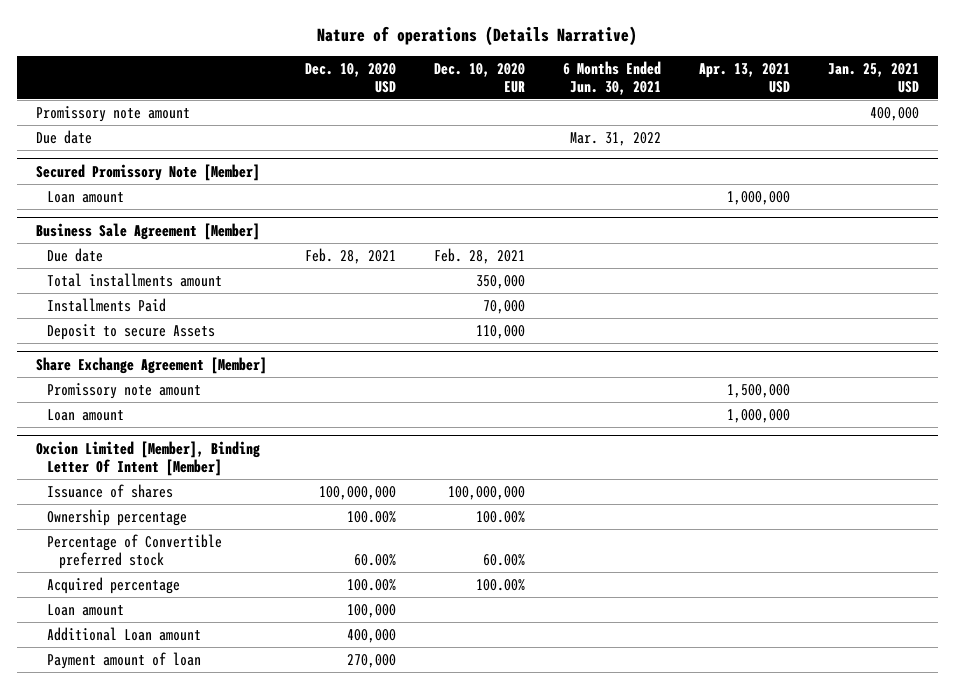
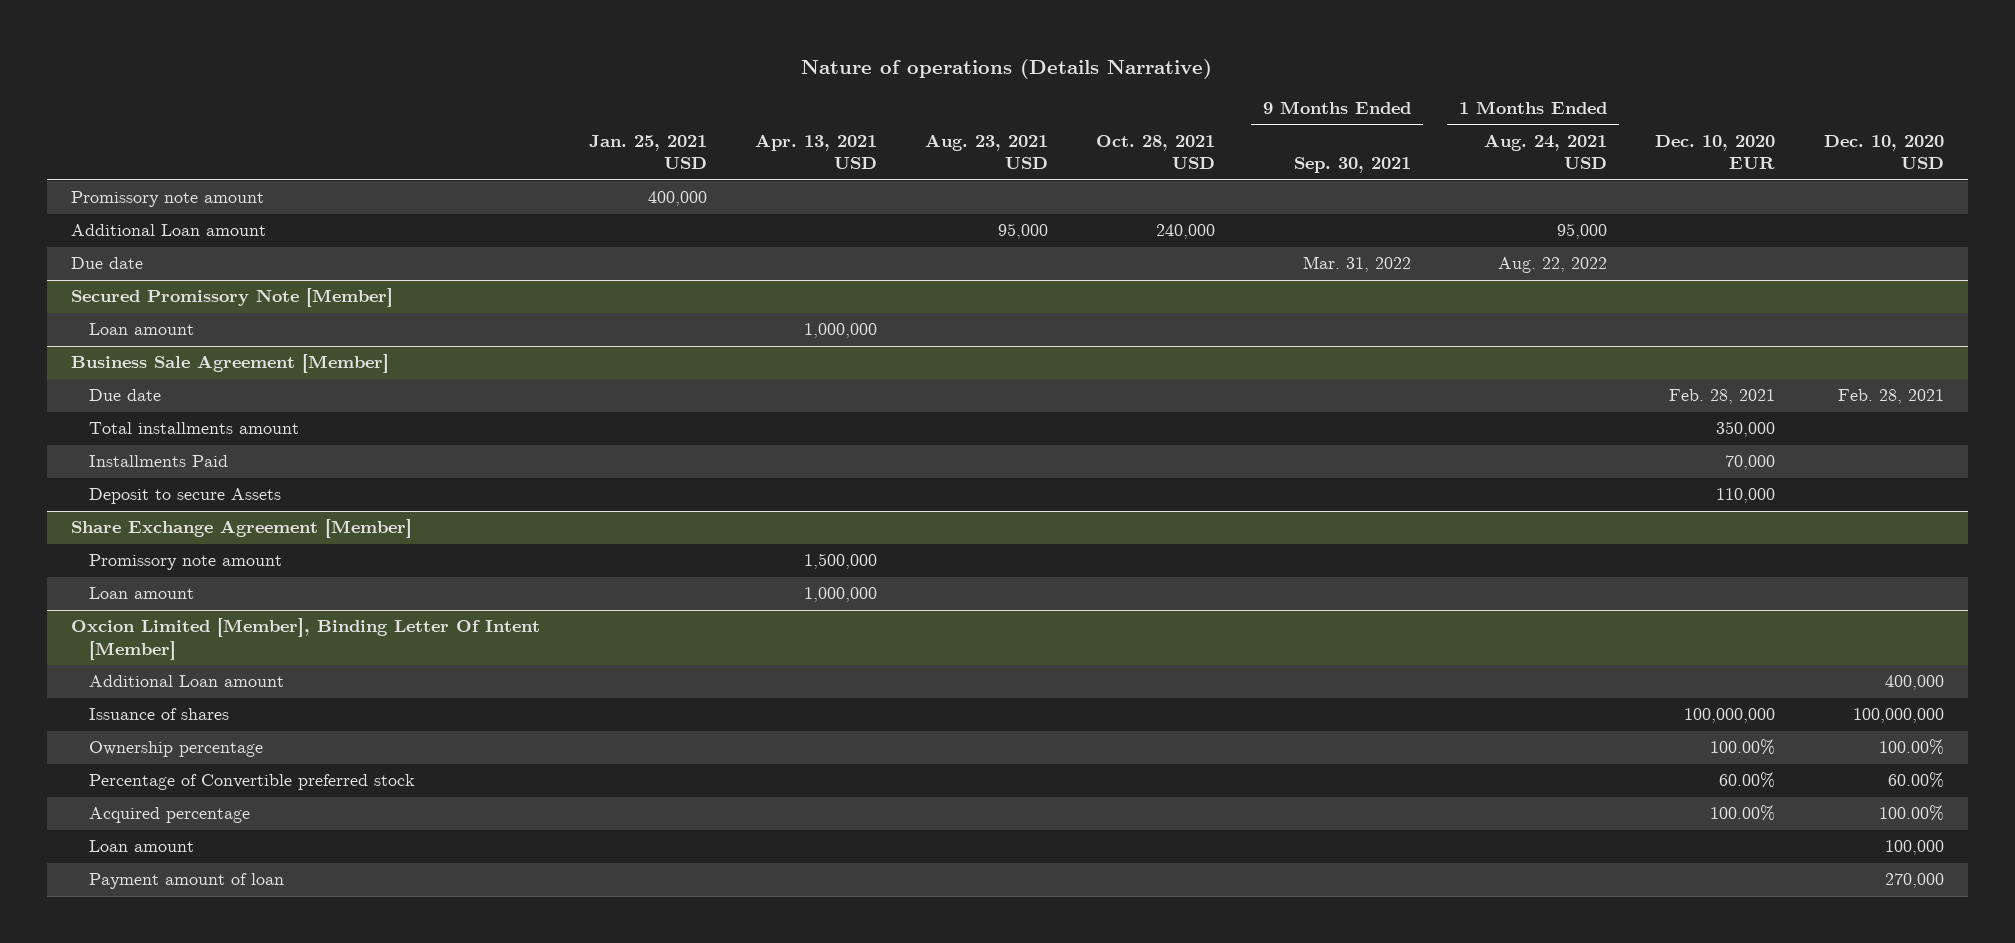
- | Dec. 10, 2020 USD | Dec. 10, 2020 EUR | 6 Months Ended Jun. 30, 2021 | Apr. 13, 2021 USD | Jan. 25, 2021 USD
+ | Jan. 25, 2021 USD | Apr. 13, 2021 USD | Aug. 23, 2021 USD | Oct. 28, 2021 USD | 9 Months Ended Sep. 30, 2021 | 1 Months Ended Aug. 24, 2021 USD | Dec. 10, 2020 EUR | Dec. 10, 2020 USD
+ Additional Loan amount | | | 95,000 | 240,000 | | 95,000 | |
@ Oxcion Limited [Member], Binding Letter Of Intent [Member]
moved up: Additional Loan amount | | | | | | | | 400,000

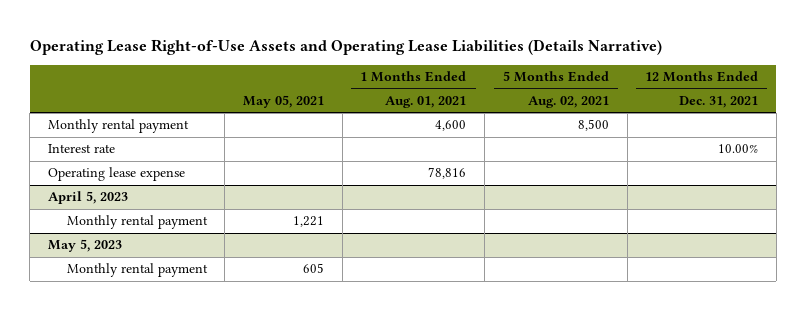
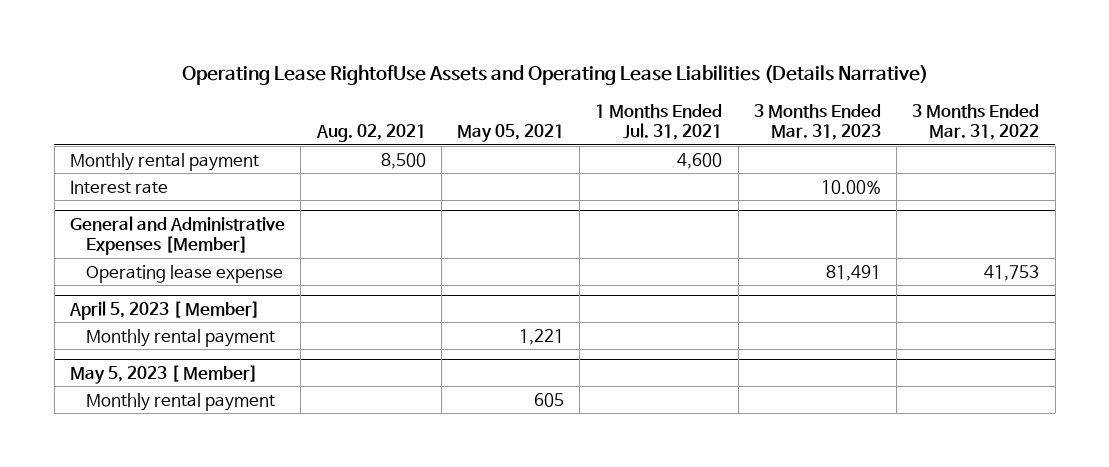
- Operating Lease Right-of-Use Assets and Operating Lease Liabilities (Details Narrative)
+ Operating Lease RightofUse Assets and Operating Lease Liabilities (Details Narrative)
- | May 05, 2021 | 1 Months Ended Aug. 01, 2021 | 5 Months Ended Aug. 02, 2021 | 12 Months Ended Dec. 31, 2021
+ | Aug. 02, 2021 | May 05, 2021 | 1 Months Ended Jul. 31, 2021 | 3 Months Ended Mar. 31, 2023 | 3 Months Ended Mar. 31, 2022
- Operating lease expense | | 78,816 | |
- April 5, 2023
+ General and Administrative Expenses [Member]
+ Operating lease expense | | | | 81,491 | 41,753
+ April 5, 2023 [ Member]
- May 5, 2023
+ May 5, 2023 [ Member]

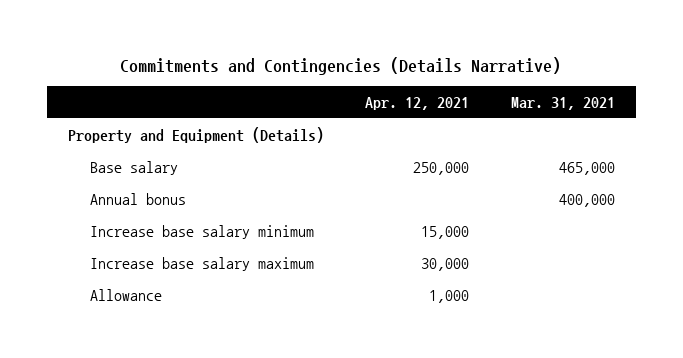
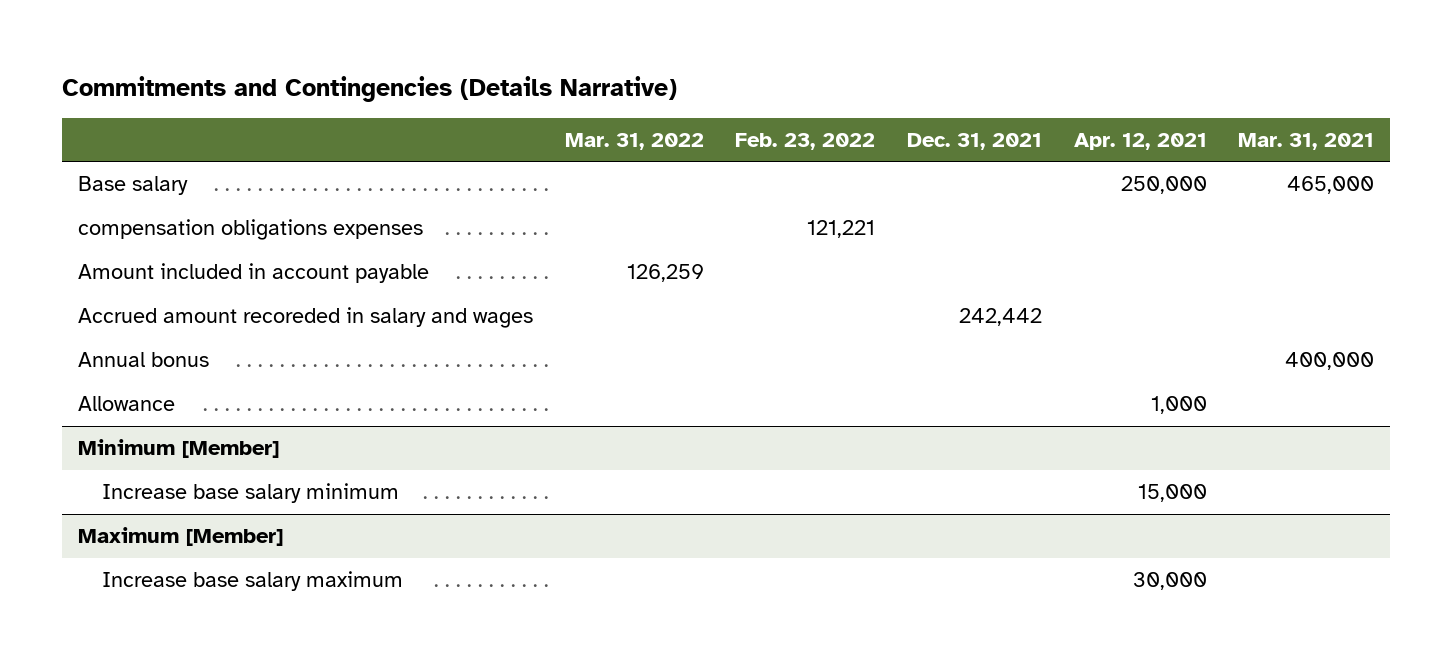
- | Apr. 12, 2021 | Mar. 31, 2021
+ | Mar. 31, 2022 | Feb. 23, 2022 | Dec. 31, 2021 | Apr. 12, 2021 | Mar. 31, 2021
- Property and Equipment (Details)
+ compensation obligations expenses | | 121,221 | | |
+ Amount included in account payable | 126,259 | | | |
+ Accrued amount recoreded in salary and wages | | | 242,442 | |
- Increase base salary minimum | 15,000 |
- Increase base salary maximum | 30,000 |
+ Minimum [Member]
+ Increase base salary minimum | | | | 15,000 |
+ Maximum [Member]
+ Increase base salary maximum | | | | 30,000 |

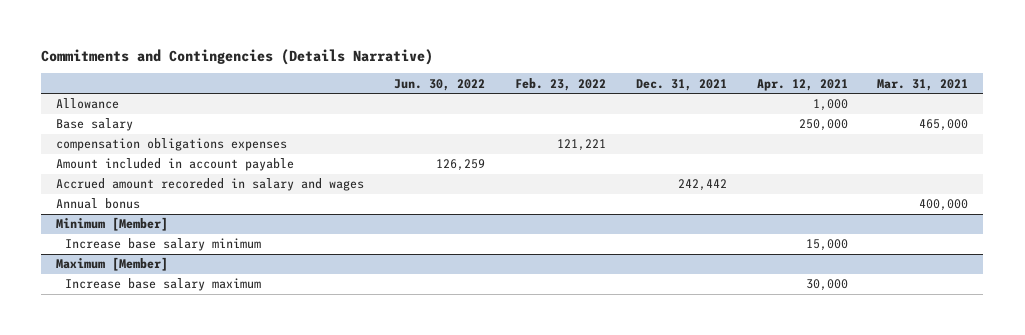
- | Mar. 31, 2022 | Feb. 23, 2022 | Dec. 31, 2021 | Apr. 12, 2021 | Mar. 31, 2021
+ | Jun. 30, 2022 | Feb. 23, 2022 | Dec. 31, 2021 | Apr. 12, 2021 | Mar. 31, 2021
moved up: Allowance | | | | 1,000 |

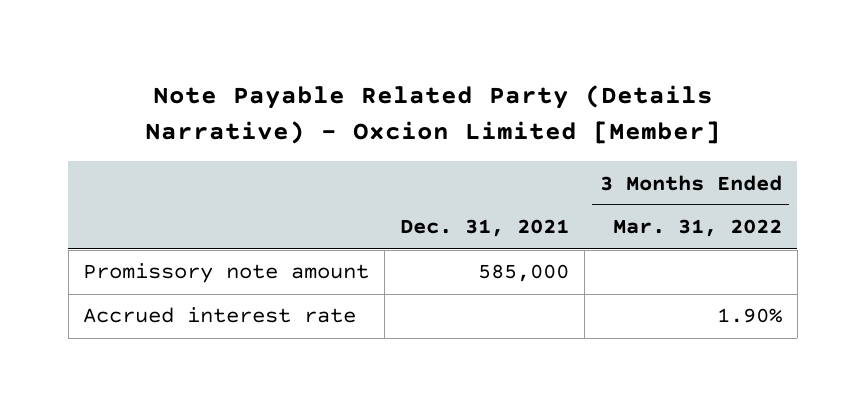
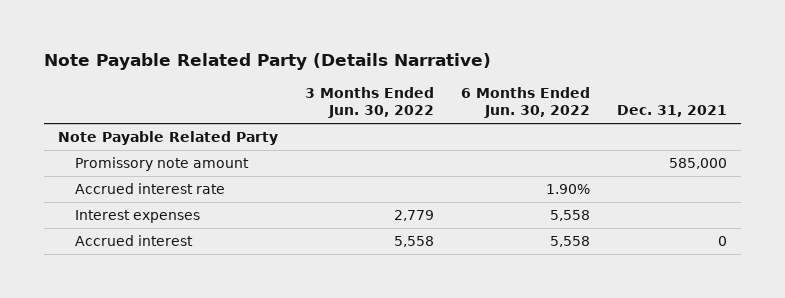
- Note Payable Related Party (Details Narrative) - Oxcion Limited [Member]
+ Note Payable Related Party (Details Narrative)
- | Dec. 31, 2021 | 3 Months Ended Mar. 31, 2022
+ | 3 Months Ended Jun. 30, 2022 | 6 Months Ended Jun. 30, 2022 | Dec. 31, 2021
+ Note Payable Related Party
+ Interest expenses | 2,779 | 5,558 |
+ Accrued interest | 5,558 | 5,558 | 0

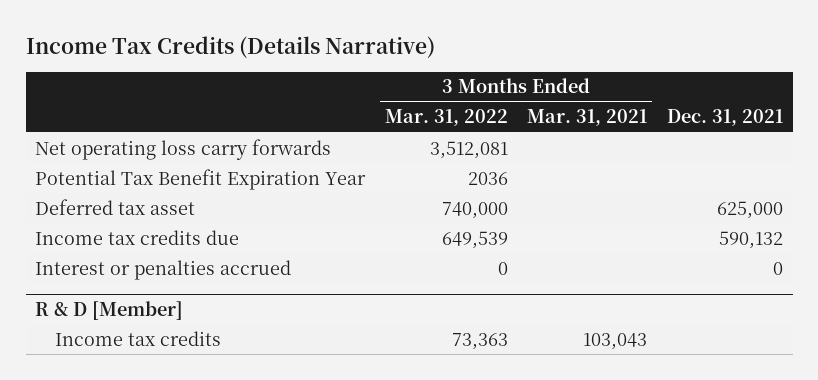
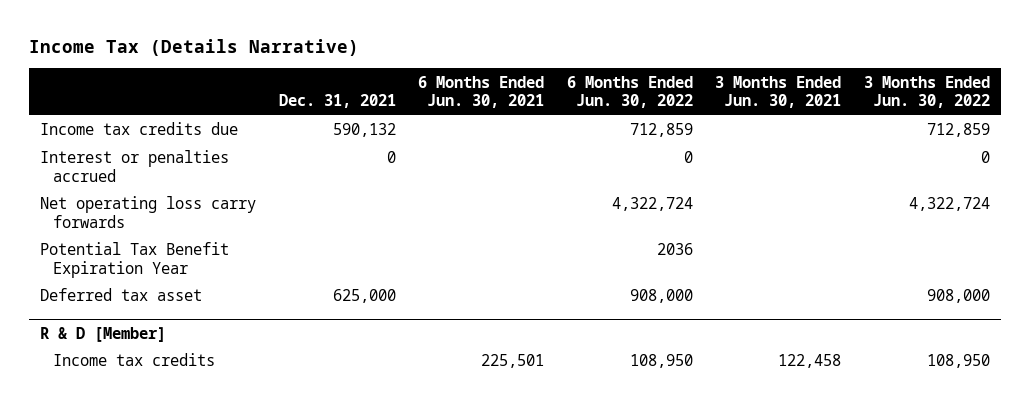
- Income Tax Credits (Details Narrative)
+ Income Tax (Details Narrative)
- | 3 Months Ended Mar. 31, 2022 | 3 Months Ended Mar. 31, 2021 | Dec. 31, 2021
+ | Dec. 31, 2021 | 6 Months Ended Jun. 30, 2021 | 6 Months Ended Jun. 30, 2022 | 3 Months Ended Jun. 30, 2021 | 3 Months Ended Jun. 30, 2022
moved up: Income tax credits due | 590,132 | | 712,859 | | 712,859
moved up: Interest or penalties accrued | 0 | | 0 | | 0

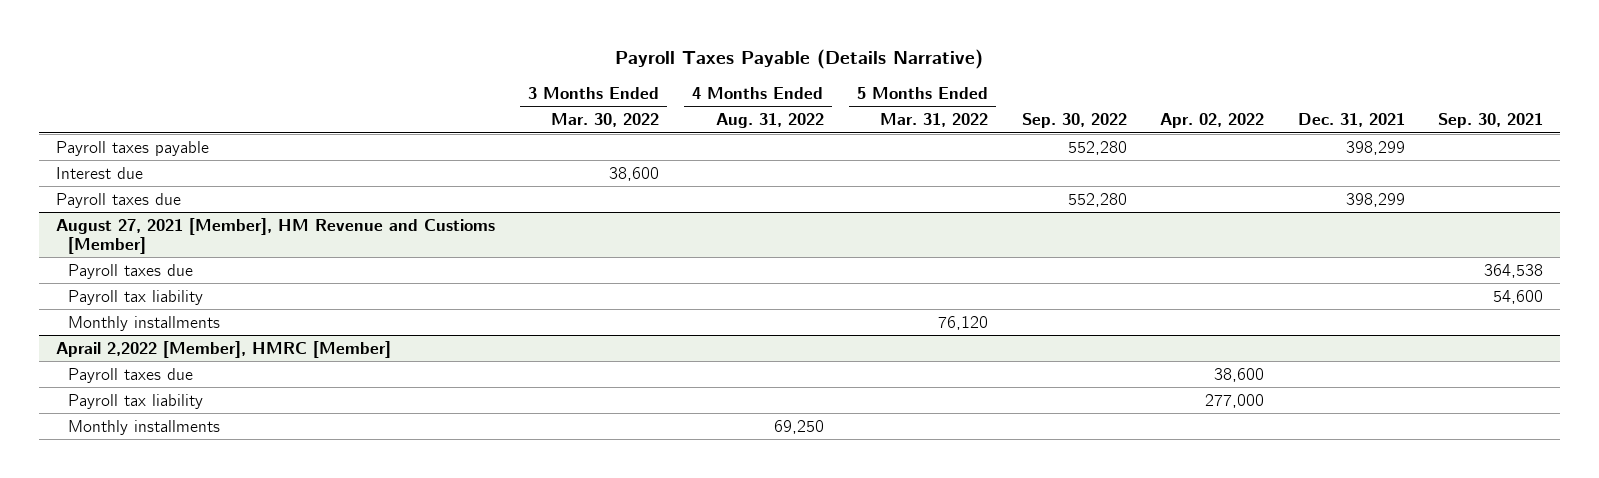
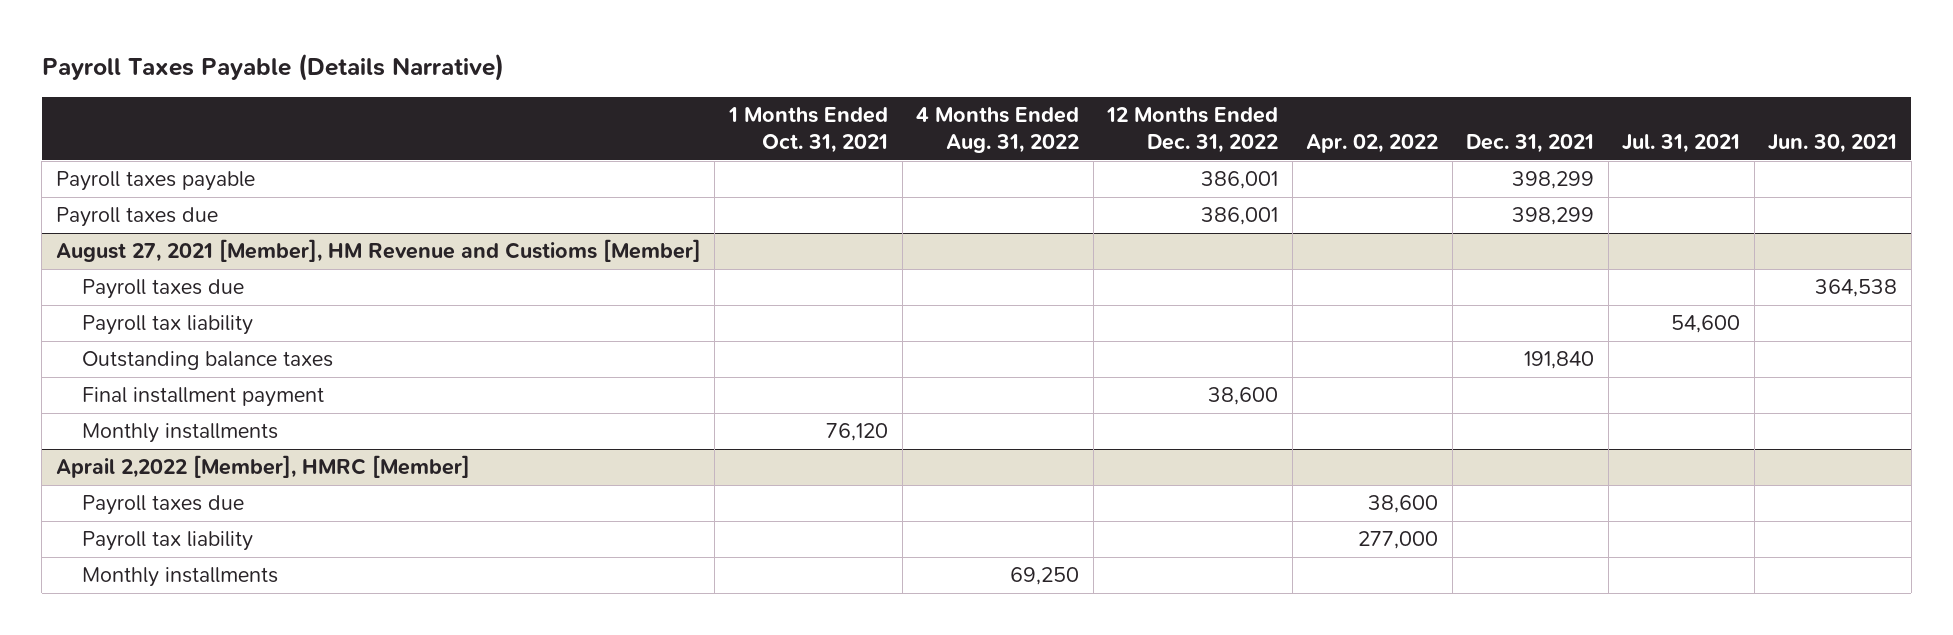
- | 3 Months Ended Mar. 30, 2022 | 4 Months Ended Aug. 31, 2022 | 5 Months Ended Mar. 31, 2022 | Sep. 30, 2022 | Apr. 02, 2022 | Dec. 31, 2021 | Sep. 30, 2021
+ | 1 Months Ended Oct. 31, 2021 | 4 Months Ended Aug. 31, 2022 | 12 Months Ended Dec. 31, 2022 | Apr. 02, 2022 | Dec. 31, 2021 | Jul. 31, 2021 | Jun. 30, 2021
- Interest due | 38,600 | | | | | |
@ August 27, 2021 [Member], HM Revenue and Custioms [Member]
+ Outstanding balance taxes | | | | | 191,840 | |
+ Final installment payment | | | 38,600 | | | |

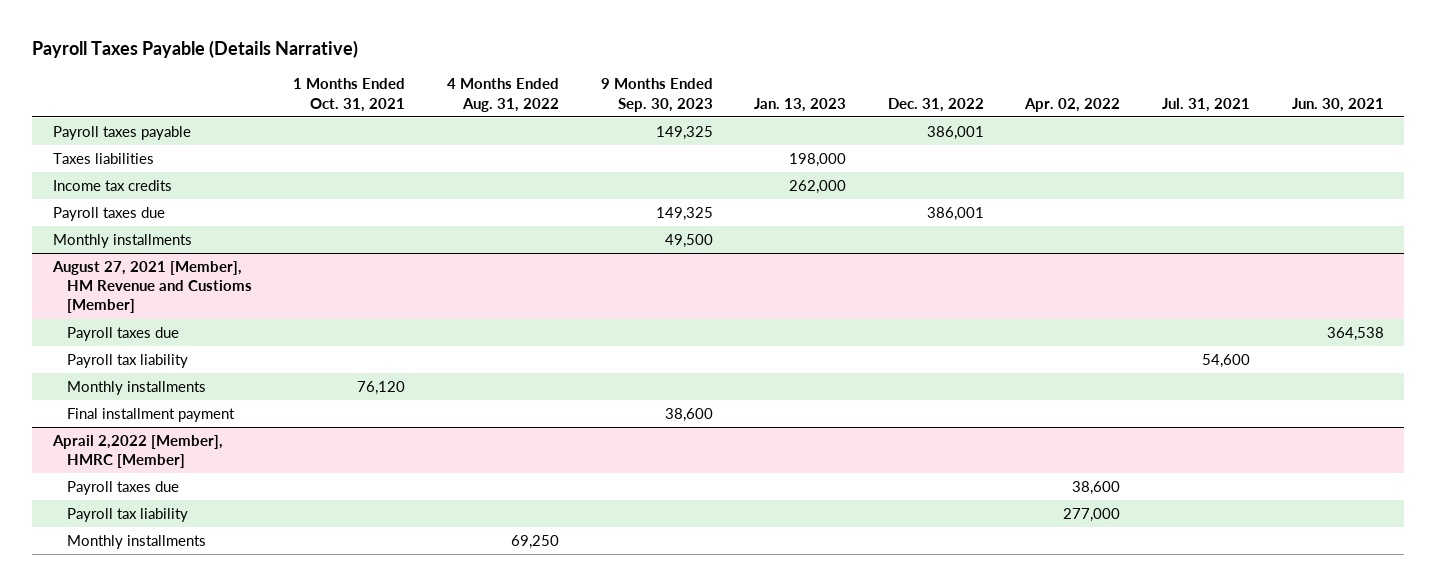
- | 1 Months Ended Oct. 31, 2021 | 4 Months Ended Aug. 31, 2022 | 12 Months Ended Dec. 31, 2022 | Apr. 02, 2022 | Dec. 31, 2021 | Jul. 31, 2021 | Jun. 30, 2021
+ | 1 Months Ended Oct. 31, 2021 | 4 Months Ended Aug. 31, 2022 | 9 Months Ended Sep. 30, 2023 | Jan. 13, 2023 | Dec. 31, 2022 | Apr. 02, 2022 | Jul. 31, 2021 | Jun. 30, 2021
+ Taxes liabilities | | | | 198,000 | | | |
+ Income tax credits | | | | 262,000 | | | |
+ Monthly installments | | | 49,500 | | | | |
@ August 27, 2021 [Member], HM Revenue and Custioms [Member]
- Outstanding balance taxes | | | | | 191,840 | |
moved down: Final installment payment | | | 38,600 | | | | |

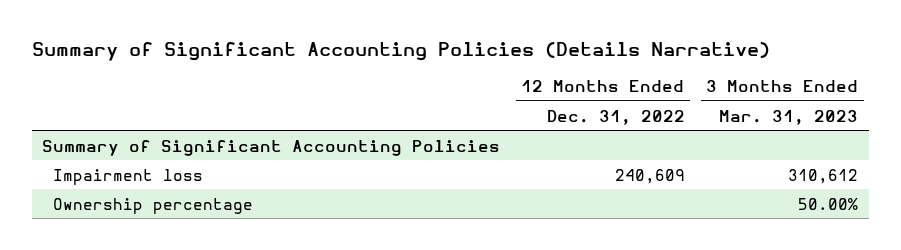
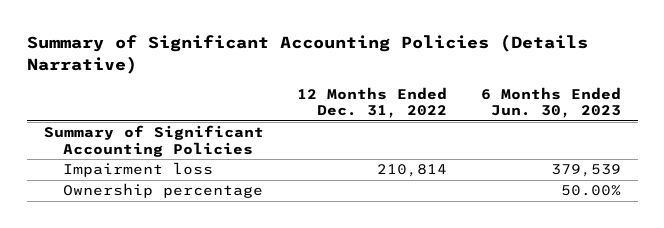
- | 12 Months Ended Dec. 31, 2022 | 3 Months Ended Mar. 31, 2023
+ | 12 Months Ended Dec. 31, 2022 | 6 Months Ended Jun. 30, 2023
- Impairment loss | 240,609 | 310,612
+ Impairment loss | 210,814 | 379,539

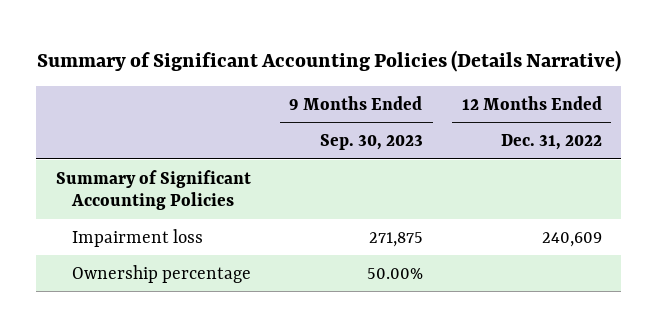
- | 12 Months Ended Dec. 31, 2022 | 6 Months Ended Jun. 30, 2023
+ | 9 Months Ended Sep. 30, 2023 | 12 Months Ended Dec. 31, 2022
- Impairment loss | 210,814 | 379,539
+ Impairment loss | 271,875 | 240,609

